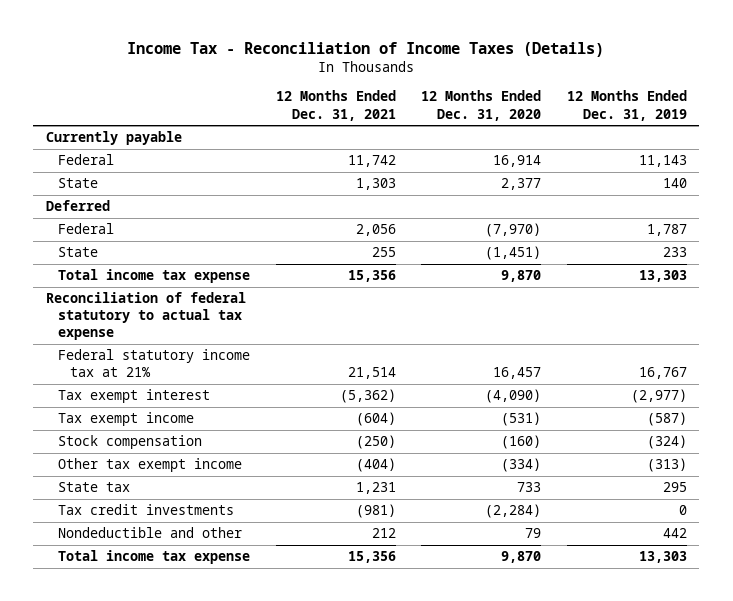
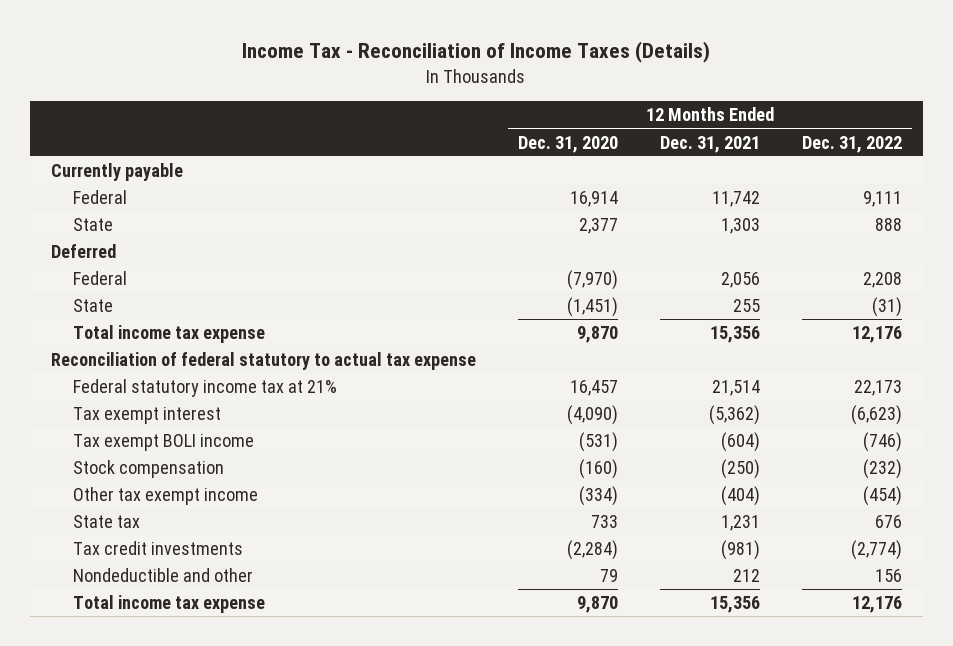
- | 12 Months Ended Dec. 31, 2021 | 12 Months Ended Dec. 31, 2020 | 12 Months Ended Dec. 31, 2019
+ | 12 Months Ended Dec. 31, 2020 | 12 Months Ended Dec. 31, 2021 | 12 Months Ended Dec. 31, 2022
- Tax exempt income | (604) | (531) | (587)
+ Tax exempt BOLI income | (531) | (604) | (746)

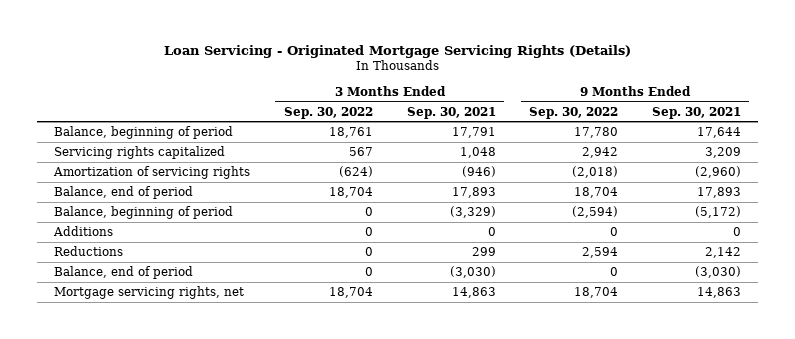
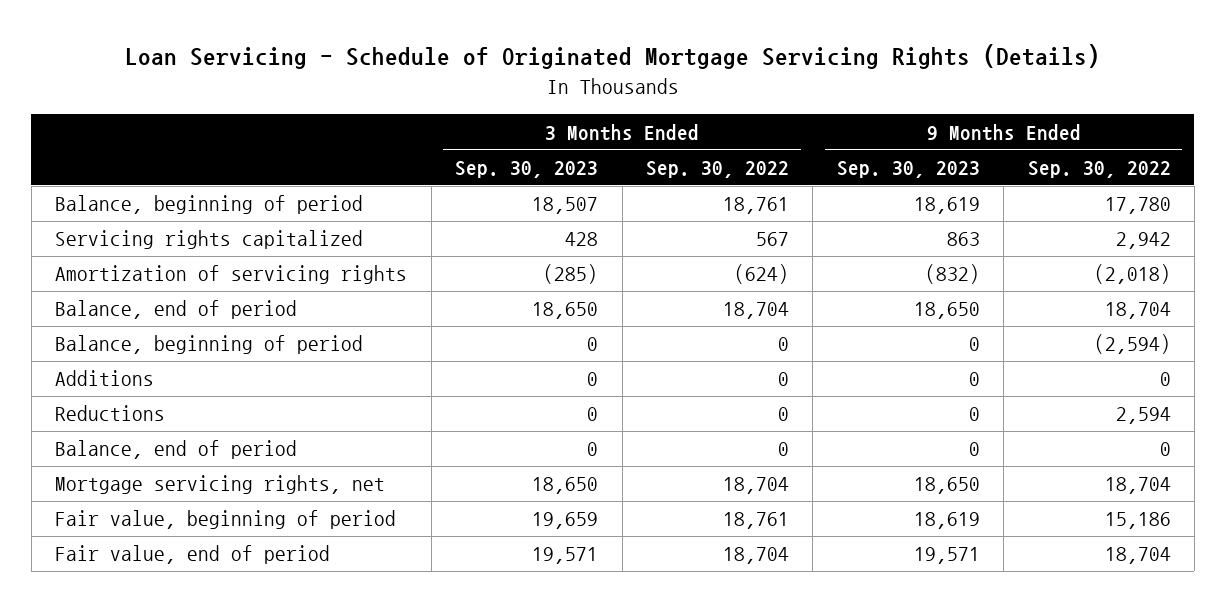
- Loan Servicing - Originated Mortgage Servicing Rights (Details)
+ Loan Servicing - Schedule of Originated Mortgage Servicing Rights (Details)
- | 3 Months Ended Sep. 30, 2022 | 3 Months Ended Sep. 30, 2021 | 9 Months Ended Sep. 30, 2022 | 9 Months Ended Sep. 30, 2021
+ | 3 Months Ended Sep. 30, 2023 | 3 Months Ended Sep. 30, 2022 | 9 Months Ended Sep. 30, 2023 | 9 Months Ended Sep. 30, 2022
+ Fair value, beginning of period | 19,659 | 18,761 | 18,619 | 15,186
+ Fair value, end of period | 19,571 | 18,704 | 19,571 | 18,704

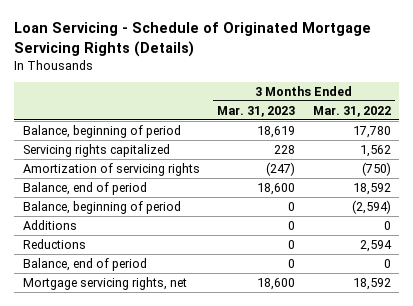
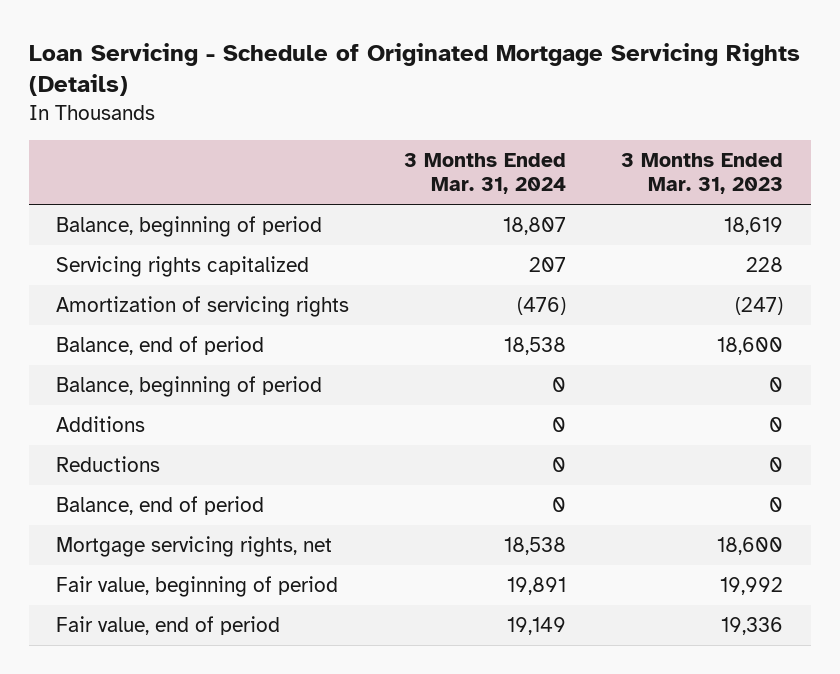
- | 3 Months Ended Mar. 31, 2023 | 3 Months Ended Mar. 31, 2022
+ | 3 Months Ended Mar. 31, 2024 | 3 Months Ended Mar. 31, 2023
+ Fair value, beginning of period | 19,891 | 19,992
+ Fair value, end of period | 19,149 | 19,336

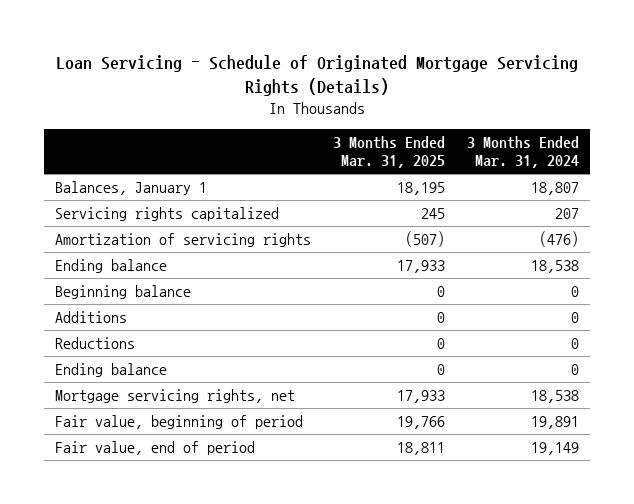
- | 3 Months Ended Mar. 31, 2024 | 3 Months Ended Mar. 31, 2023
+ | 3 Months Ended Mar. 31, 2025 | 3 Months Ended Mar. 31, 2024
- Balance, beginning of period | 18,807 | 18,619
+ Balances, January 1 | 18,195 | 18,807
- Balance, end of period | 18,538 | 18,600
- Balance, beginning of period | 0 | 0
+ Ending balance | 17,933 | 18,538
+ Beginning balance | 0 | 0
- Balance, end of period | 0 | 0
+ Ending balance | 0 | 0

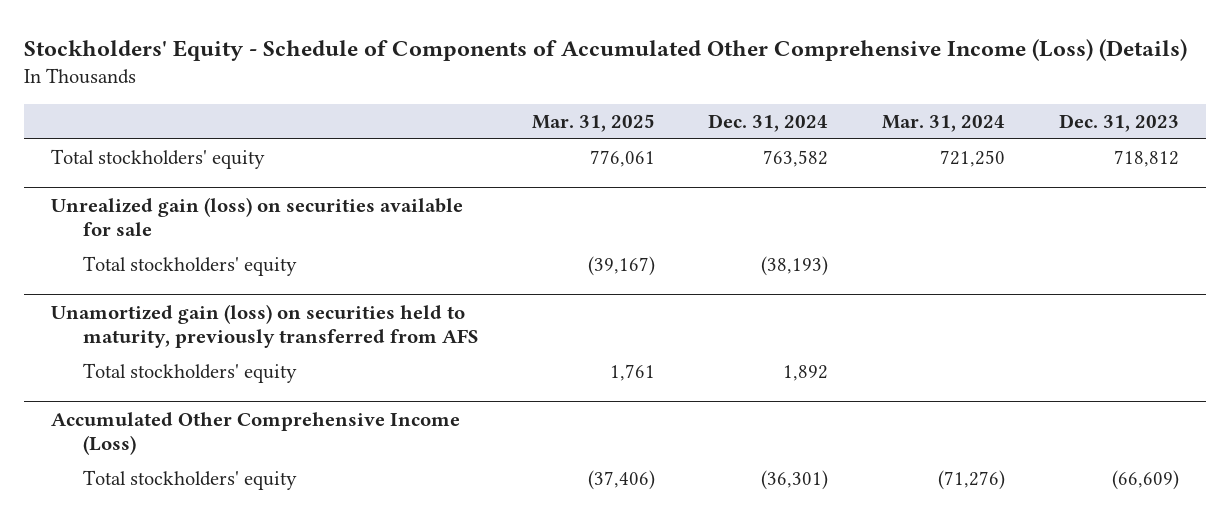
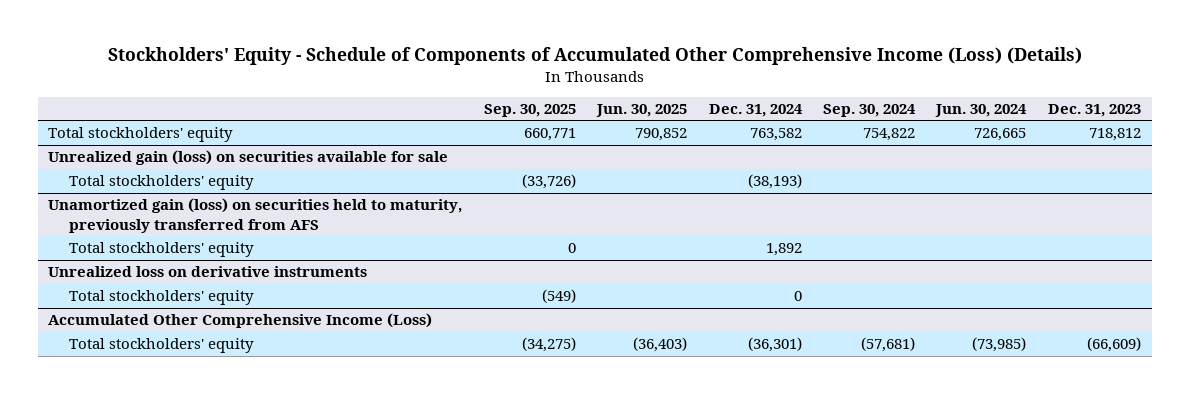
- | Mar. 31, 2025 | Dec. 31, 2024 | Mar. 31, 2024 | Dec. 31, 2023
+ | Sep. 30, 2025 | Jun. 30, 2025 | Dec. 31, 2024 | Sep. 30, 2024 | Jun. 30, 2024 | Dec. 31, 2023
+ Unrealized loss on derivative instruments
+ Total stockholders' equity | (549) | | 0 | | |

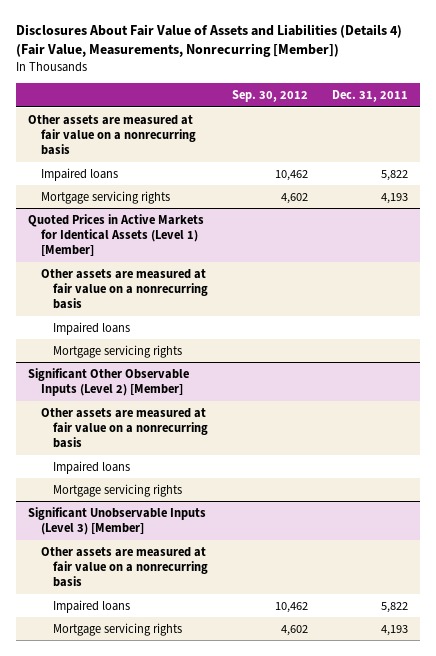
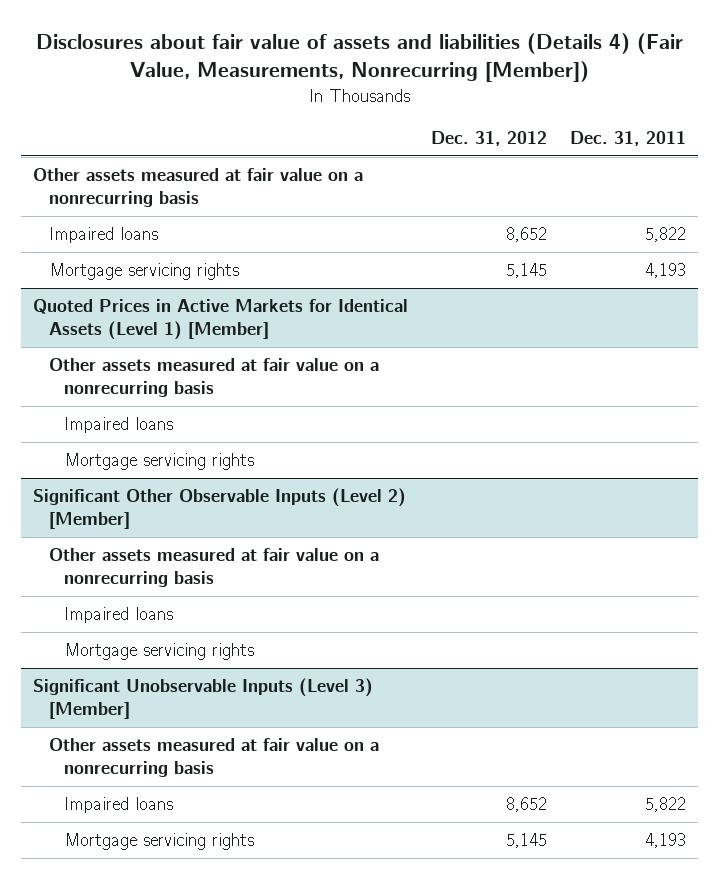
- Disclosures About Fair Value of Assets and Liabilities (Details 4) (Fair Value, Measurements, Nonrecurring [Member])
+ Disclosures about fair value of assets and liabilities (Details 4) (Fair Value, Measurements, Nonrecurring [Member])
- | Sep. 30, 2012 | Dec. 31, 2011
+ | Dec. 31, 2012 | Dec. 31, 2011
- Other assets are measured at fair value on a nonrecurring basis
+ Other assets measured at fair value on a nonrecurring basis
@ Quoted Prices in Active Markets for Identical Assets (Level 1) [Member]
- Other assets are measured at fair value on a nonrecurring basis
+ Other assets measured at fair value on a nonrecurring basis
@ Significant Other Observable Inputs (Level 2) [Member]
- Other assets are measured at fair value on a nonrecurring basis
+ Other assets measured at fair value on a nonrecurring basis
@ Significant Unobservable Inputs (Level 3) [Member]
- Other assets are measured at fair value on a nonrecurring basis
+ Other assets measured at fair value on a nonrecurring basis

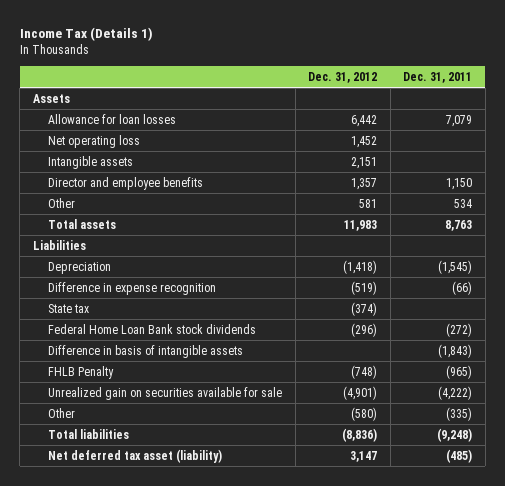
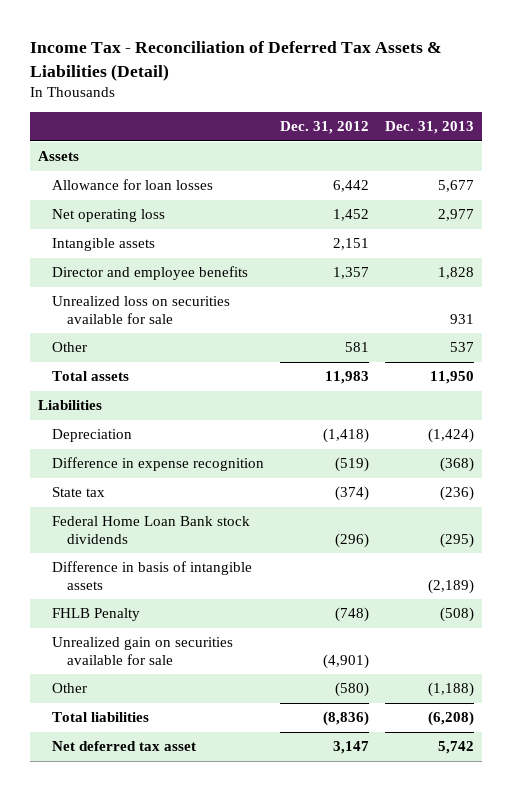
- Income Tax (Details 1)
+ Income Tax - Reconciliation of Deferred Tax Assets & Liabilities (Detail)
- | Dec. 31, 2012 | Dec. 31, 2011
+ | Dec. 31, 2012 | Dec. 31, 2013
+ Unrealized loss on securities available for sale | | 931
- Net deferred tax asset (liability) | 3,147 | (485)
+ Net deferred tax asset | 3,147 | 5,742

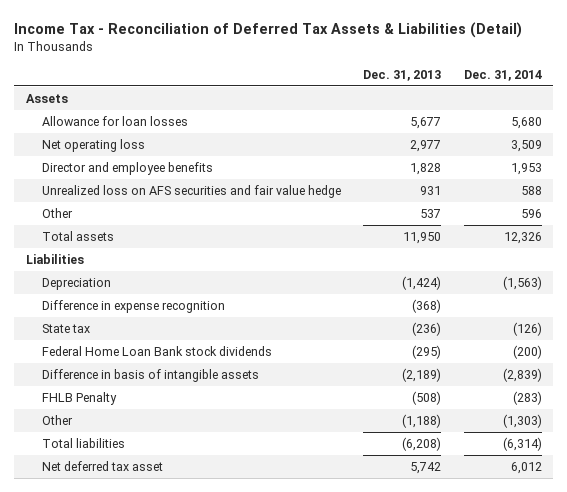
- | Dec. 31, 2012 | Dec. 31, 2013
+ | Dec. 31, 2013 | Dec. 31, 2014
- Intangible assets | 2,151 |
- Unrealized loss on securities available for sale | | 931
+ Unrealized loss on AFS securities and fair value hedge | 931 | 588
- Unrealized gain on securities available for sale | (4,901) |

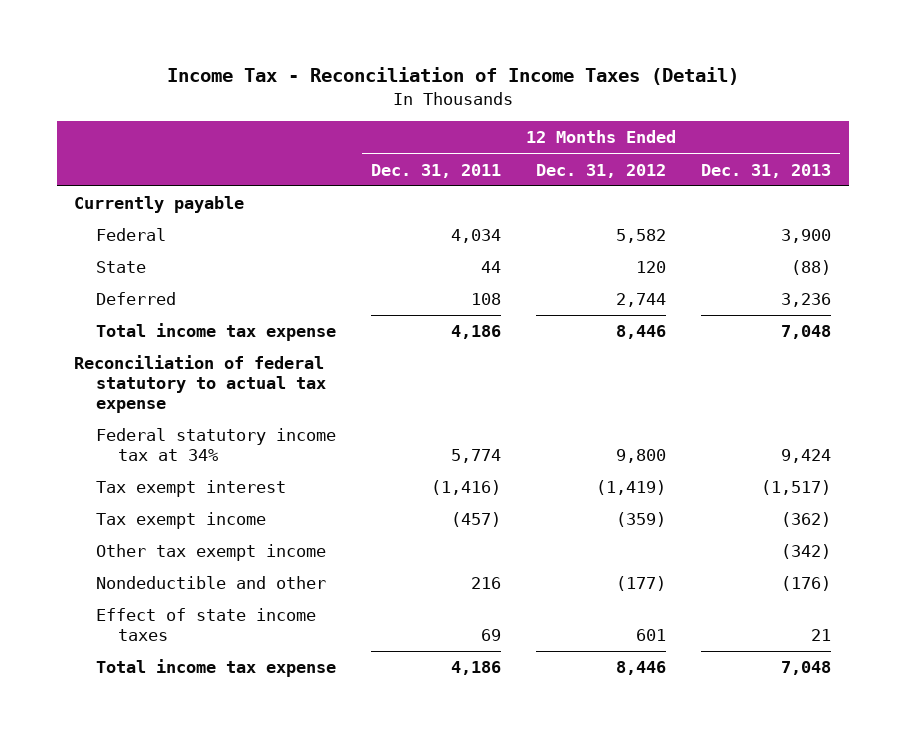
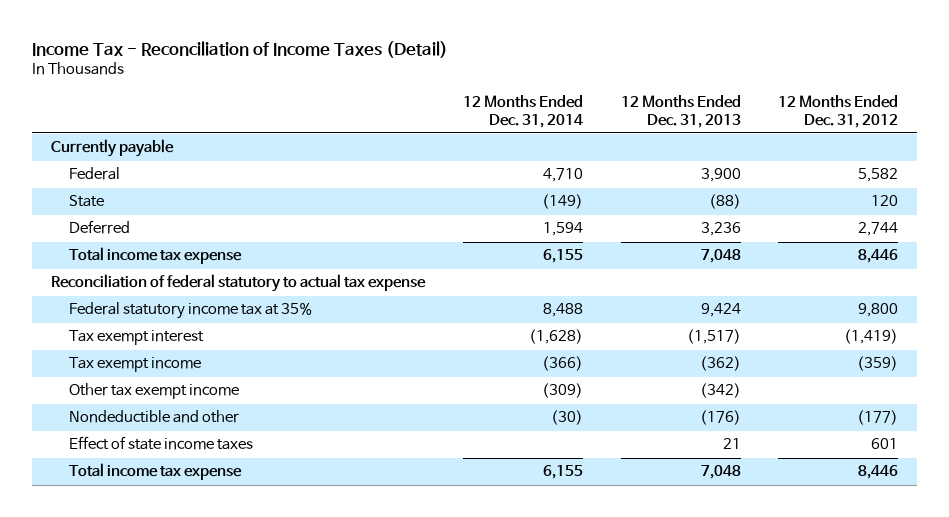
- | 12 Months Ended Dec. 31, 2011 | 12 Months Ended Dec. 31, 2012 | 12 Months Ended Dec. 31, 2013
+ | 12 Months Ended Dec. 31, 2014 | 12 Months Ended Dec. 31, 2013 | 12 Months Ended Dec. 31, 2012
- Federal statutory income tax at 34% | 5,774 | 9,800 | 9,424
+ Federal statutory income tax at 35% | 8,488 | 9,424 | 9,800

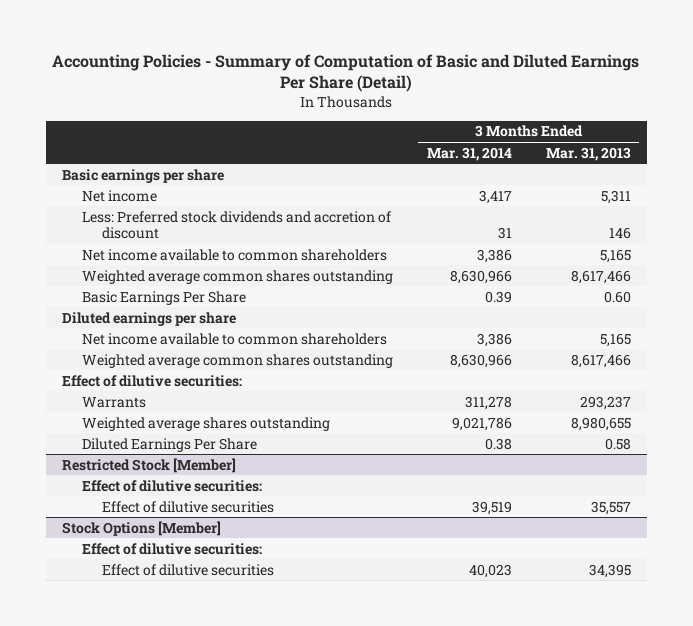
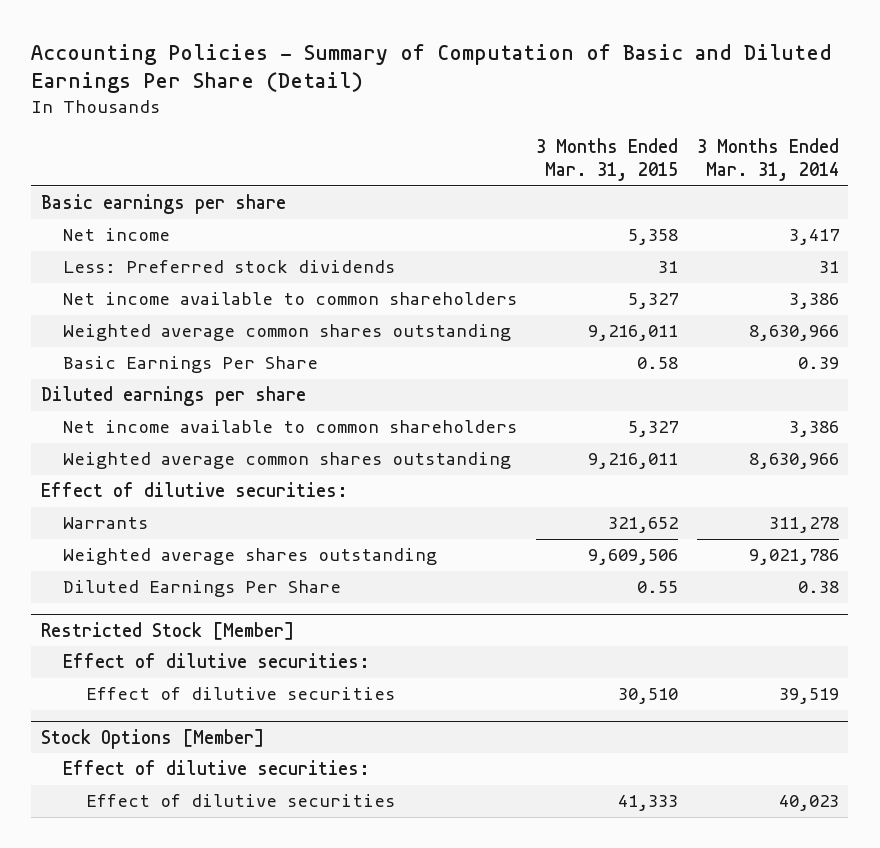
- | 3 Months Ended Mar. 31, 2014 | 3 Months Ended Mar. 31, 2013
+ | 3 Months Ended Mar. 31, 2015 | 3 Months Ended Mar. 31, 2014
- Less: Preferred stock dividends and accretion of discount | 31 | 146
+ Less: Preferred stock dividends | 31 | 31

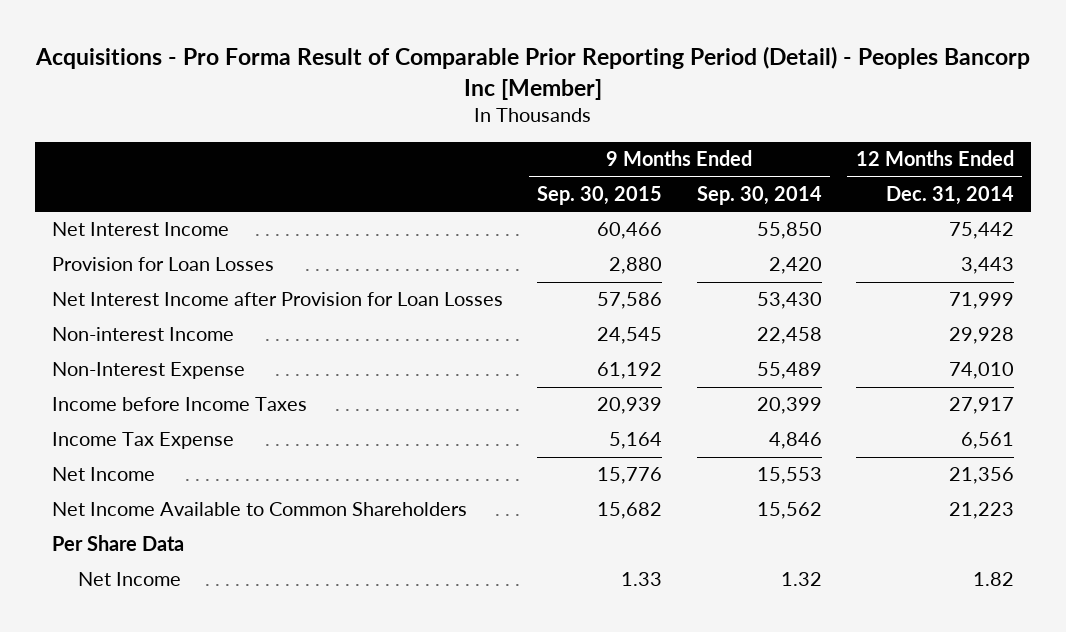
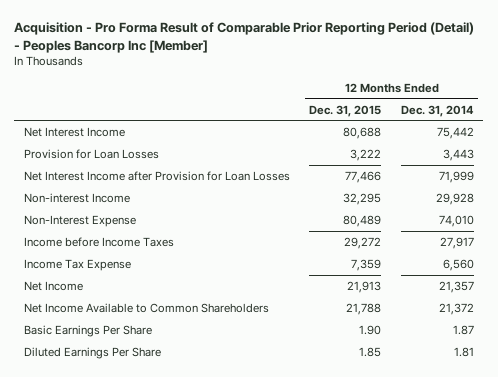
- Acquisitions - Pro Forma Result of Comparable Prior Reporting Period (Detail) - Peoples Bancorp Inc [Member]
+ Acquisition - Pro Forma Result of Comparable Prior Reporting Period (Detail) - Peoples Bancorp Inc [Member]
- | 9 Months Ended Sep. 30, 2015 | 9 Months Ended Sep. 30, 2014 | 12 Months Ended Dec. 31, 2014
+ | 12 Months Ended Dec. 31, 2015 | 12 Months Ended Dec. 31, 2014
- Income Tax Expense | 5,164 | 4,846 | 6,561
- Net Income | 15,776 | 15,553 | 21,356
- Net Income Available to Common Shareholders | 15,682 | 15,562 | 21,223
- Per Share Data
- Net Income | 1.33 | 1.32 | 1.82
+ Income Tax Expense | 7,359 | 6,560
+ Net Income | 21,913 | 21,357
+ Net Income Available to Common Shareholders | 21,788 | 21,372
+ Basic Earnings Per Share | 1.90 | 1.87
+ Diluted Earnings Per Share | 1.85 | 1.81

